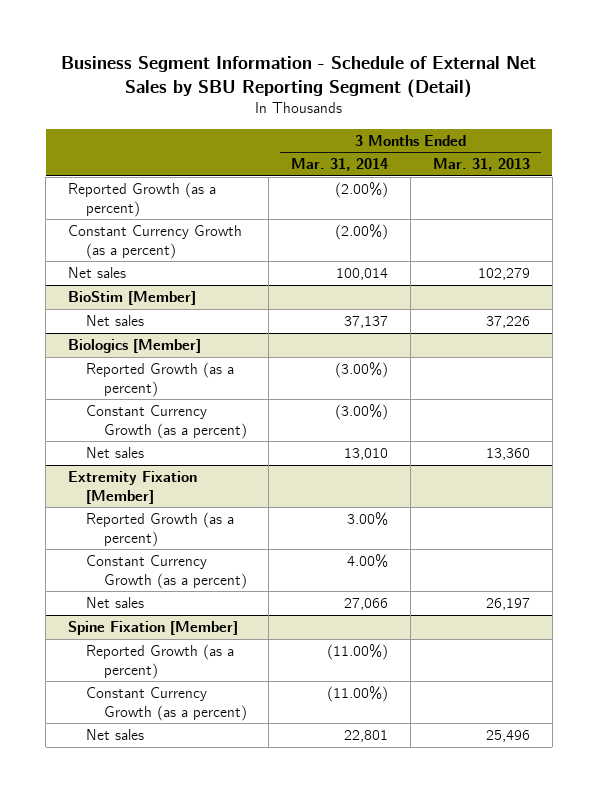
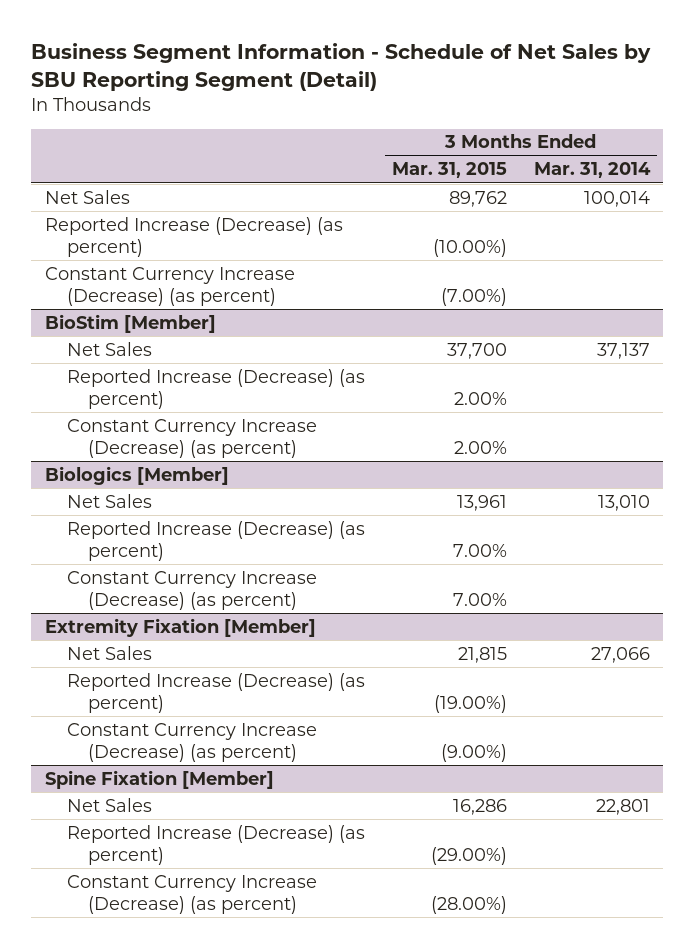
- Business Segment Information - Schedule of External Net Sales by SBU Reporting Segment (Detail)
+ Business Segment Information - Schedule of Net Sales by SBU Reporting Segment (Detail)
- | 3 Months Ended Mar. 31, 2014 | 3 Months Ended Mar. 31, 2013
+ | 3 Months Ended Mar. 31, 2015 | 3 Months Ended Mar. 31, 2014
- Reported Growth (as a percent) | (2.00%) |
- Constant Currency Growth (as a percent) | (2.00%) |
- Net sales | 100,014 | 102,279
+ Net Sales | 89,762 | 100,014
+ Reported Increase (Decrease) (as percent) | (10.00%) |
+ Constant Currency Increase (Decrease) (as percent) | (7.00%) |
@ BioStim [Member]
- Net sales | 37,137 | 37,226
+ Net Sales | 37,700 | 37,137
+ Reported Increase (Decrease) (as percent) | 2.00% |
+ Constant Currency Increase (Decrease) (as percent) | 2.00% |
@ Biologics [Member]
- Reported Growth (as a percent) | (3.00%) |
- Constant Currency Growth (as a percent) | (3.00%) |
- Net sales | 13,010 | 13,360
+ Net Sales | 13,961 | 13,010
+ Reported Increase (Decrease) (as percent) | 7.00% |
+ Constant Currency Increase (Decrease) (as percent) | 7.00% |
@ Extremity Fixation [Member]
- Reported Growth (as a percent) | 3.00% |
- Constant Currency Growth (as a percent) | 4.00% |
- Net sales | 27,066 | 26,197
+ Net Sales | 21,815 | 27,066
+ Reported Increase (Decrease) (as percent) | (19.00%) |
+ Constant Currency Increase (Decrease) (as percent) | (9.00%) |
@ Spine Fixation [Member]
- Reported Growth (as a percent) | (11.00%) |
- Constant Currency Growth (as a percent) | (11.00%) |
- Net sales | 22,801 | 25,496
+ Net Sales | 16,286 | 22,801
+ Reported Increase (Decrease) (as percent) | (29.00%) |
+ Constant Currency Increase (Decrease) (as percent) | (28.00%) |

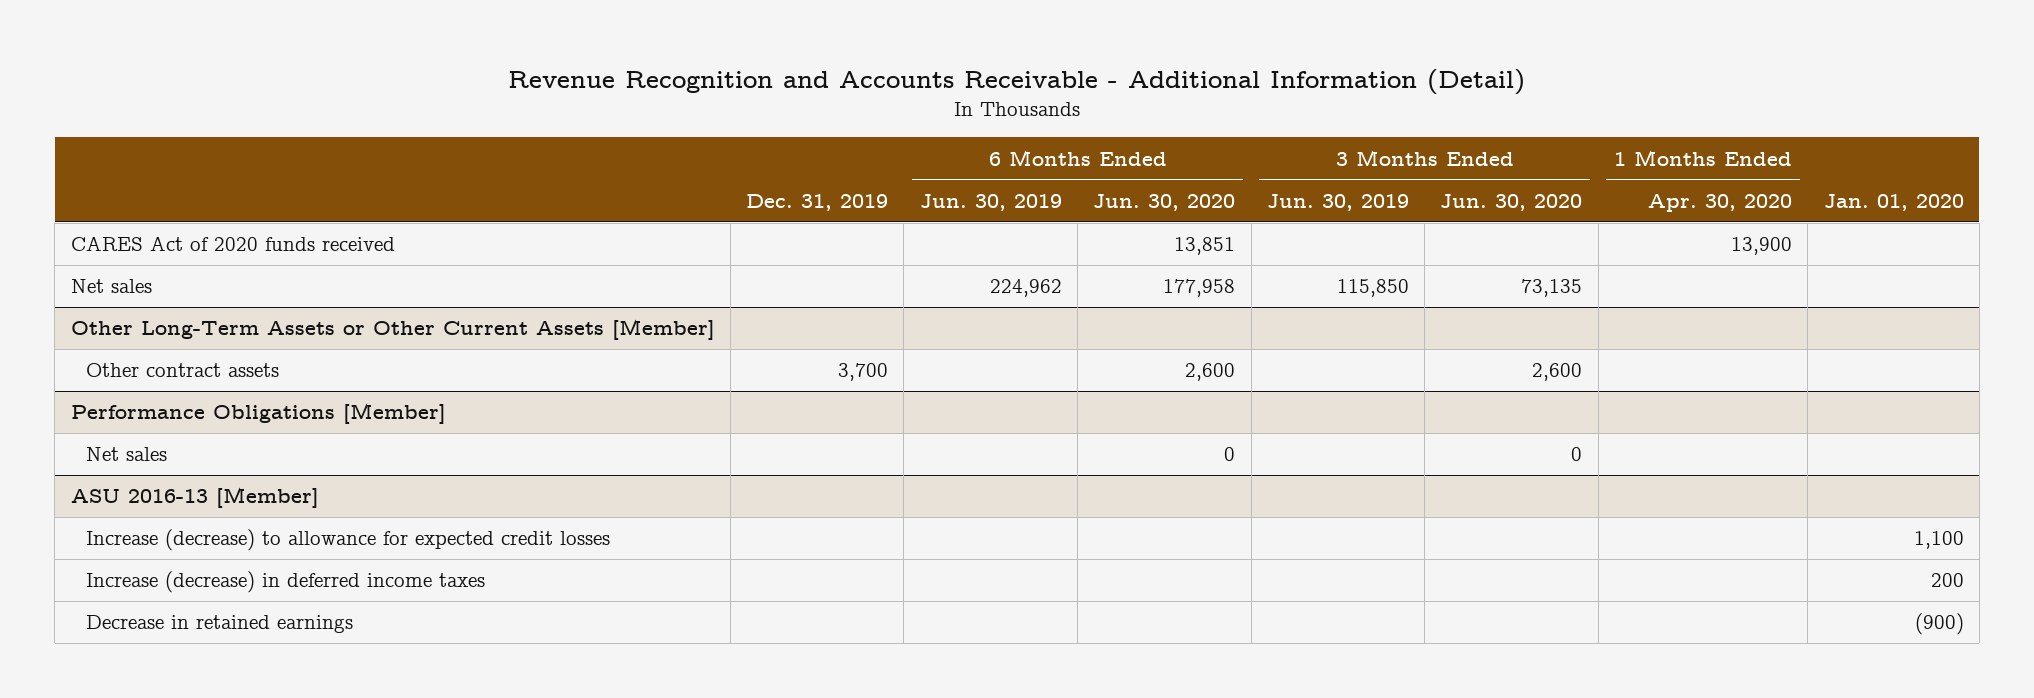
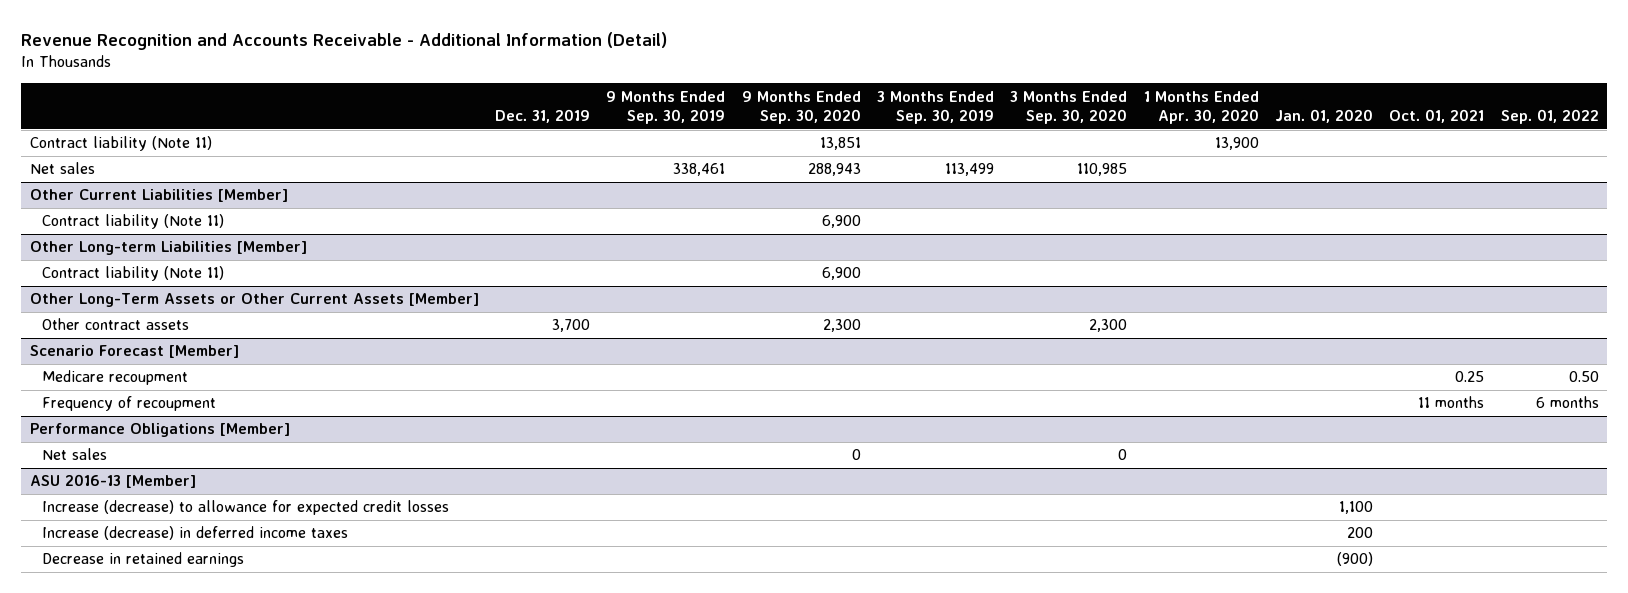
- | Dec. 31, 2019 | 6 Months Ended Jun. 30, 2019 | 6 Months Ended Jun. 30, 2020 | 3 Months Ended Jun. 30, 2019 | 3 Months Ended Jun. 30, 2020 | 1 Months Ended Apr. 30, 2020 | Jan. 01, 2020
+ | Dec. 31, 2019 | 9 Months Ended Sep. 30, 2019 | 9 Months Ended Sep. 30, 2020 | 3 Months Ended Sep. 30, 2019 | 3 Months Ended Sep. 30, 2020 | 1 Months Ended Apr. 30, 2020 | Jan. 01, 2020 | Oct. 01, 2021 | Sep. 01, 2022
- CARES Act of 2020 funds received | | | 13,851 | | | 13,900 |
+ Contract liability (Note 11) | | | 13,851 | | | 13,900 | | |
+ Other Current Liabilities [Member]
+ Contract liability (Note 11) | | | 6,900 | | | | | |
+ Other Long-term Liabilities [Member]
+ Contract liability (Note 11) | | | 6,900 | | | | | |
+ Scenario Forecast [Member]
+ Medicare recoupment | | | | | | | | 0.25 | 0.50
+ Frequency of recoupment | | | | | | | | 11 months | 6 months

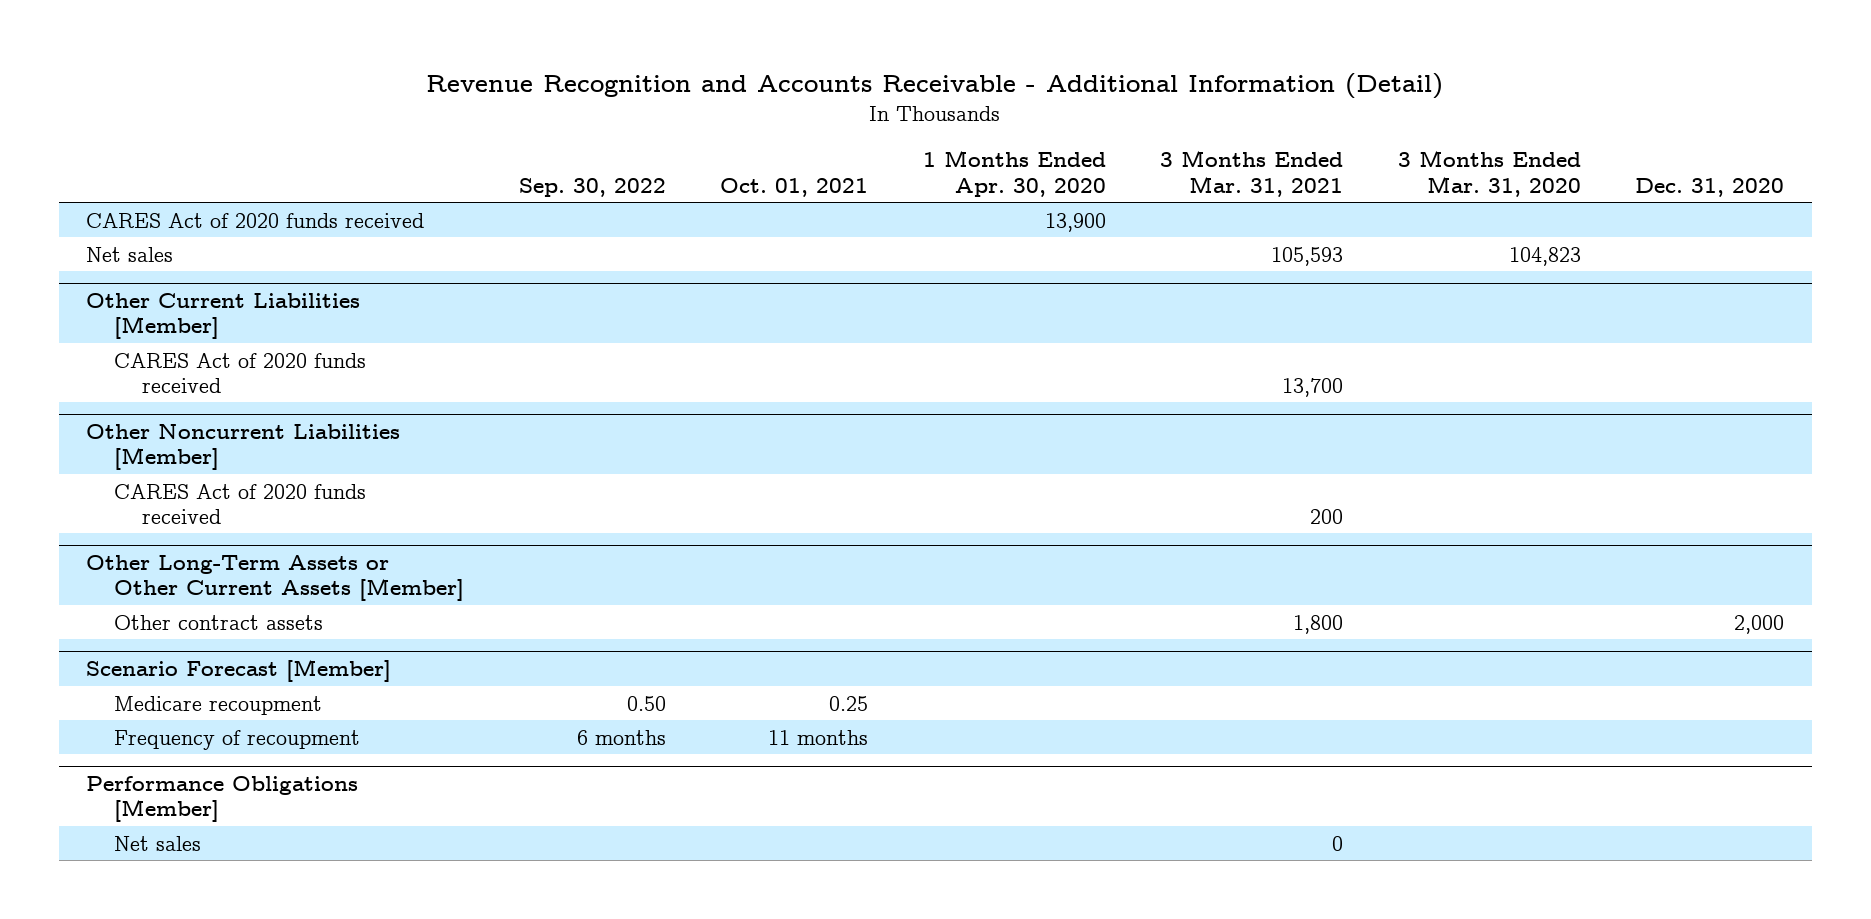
- | Dec. 31, 2019 | 9 Months Ended Sep. 30, 2019 | 9 Months Ended Sep. 30, 2020 | 3 Months Ended Sep. 30, 2019 | 3 Months Ended Sep. 30, 2020 | 1 Months Ended Apr. 30, 2020 | Jan. 01, 2020 | Oct. 01, 2021 | Sep. 01, 2022
+ | Sep. 30, 2022 | Oct. 01, 2021 | 1 Months Ended Apr. 30, 2020 | 3 Months Ended Mar. 31, 2021 | 3 Months Ended Mar. 31, 2020 | Dec. 31, 2020
- Contract liability (Note 11) | | | 13,851 | | | 13,900 | | |
+ CARES Act of 2020 funds received | | | 13,900 | | |
@ Other Current Liabilities [Member]
- Contract liability (Note 11) | | | 6,900 | | | | | |
- Other Long-term Liabilities [Member]
- Contract liability (Note 11) | | | 6,900 | | | | | |
@ Other Current Liabilities [Member]
+ CARES Act of 2020 funds received | | | | 13,700 | |
+ Other Noncurrent Liabilities [Member]
+ CARES Act of 2020 funds received | | | | 200 | |
- ASU 2016-13 [Member]
- Increase (decrease) to allowance for expected credit losses | | | | | | | 1,100 | |
- Increase (decrease) in deferred income taxes | | | | | | | 200 | |
- Decrease in retained earnings | | | | | | | (900) | |

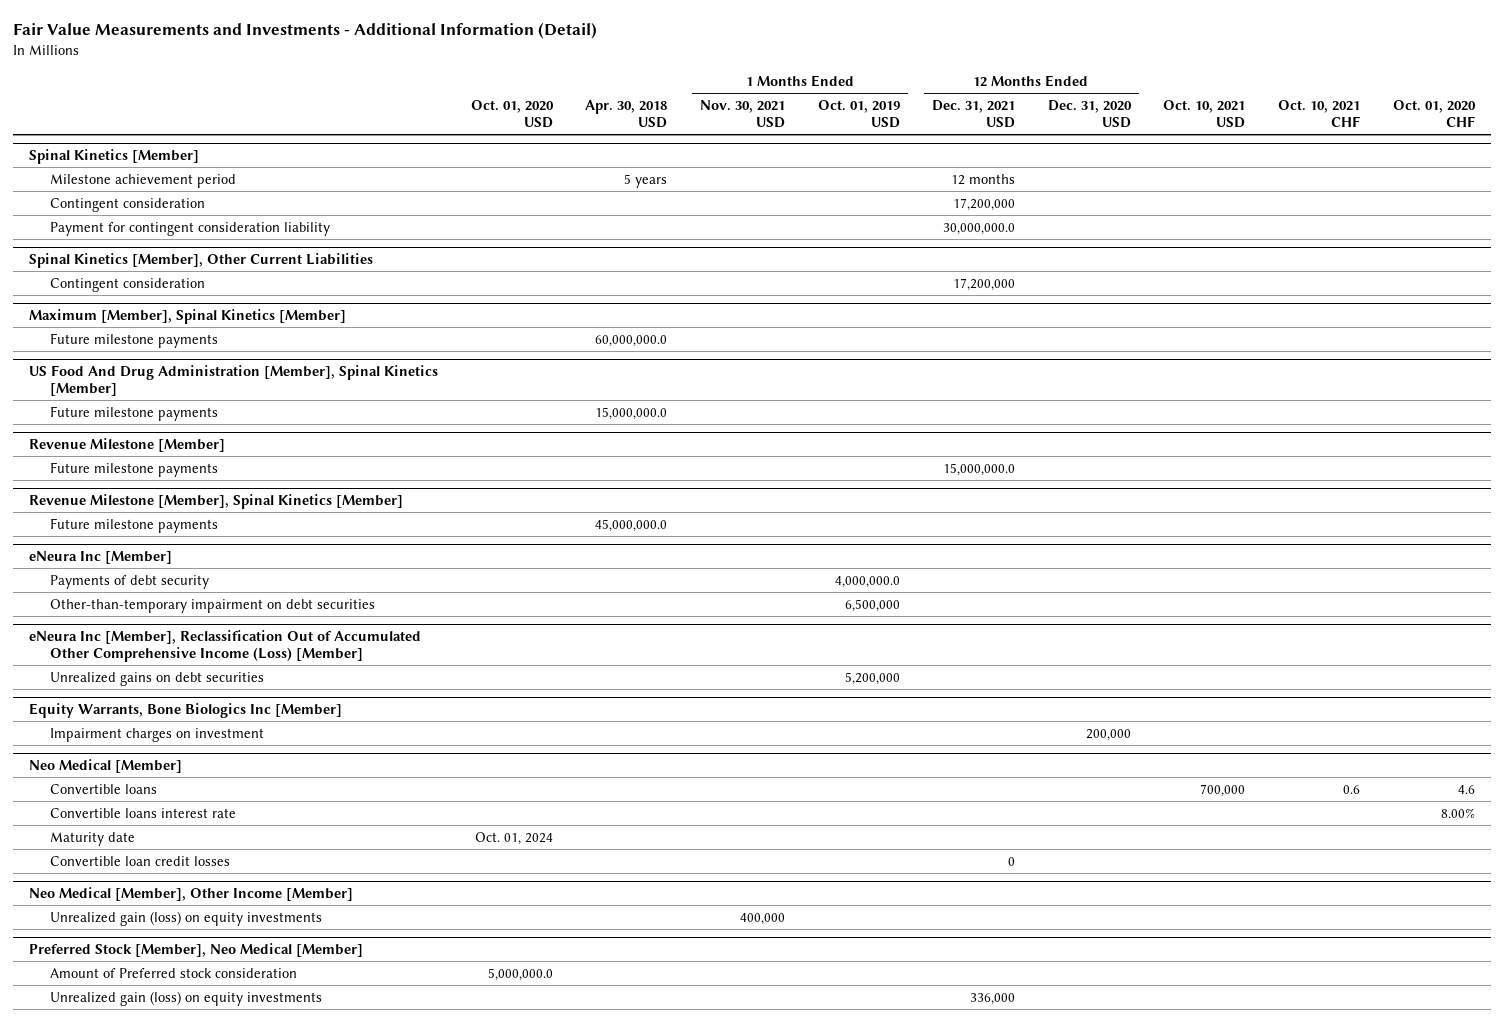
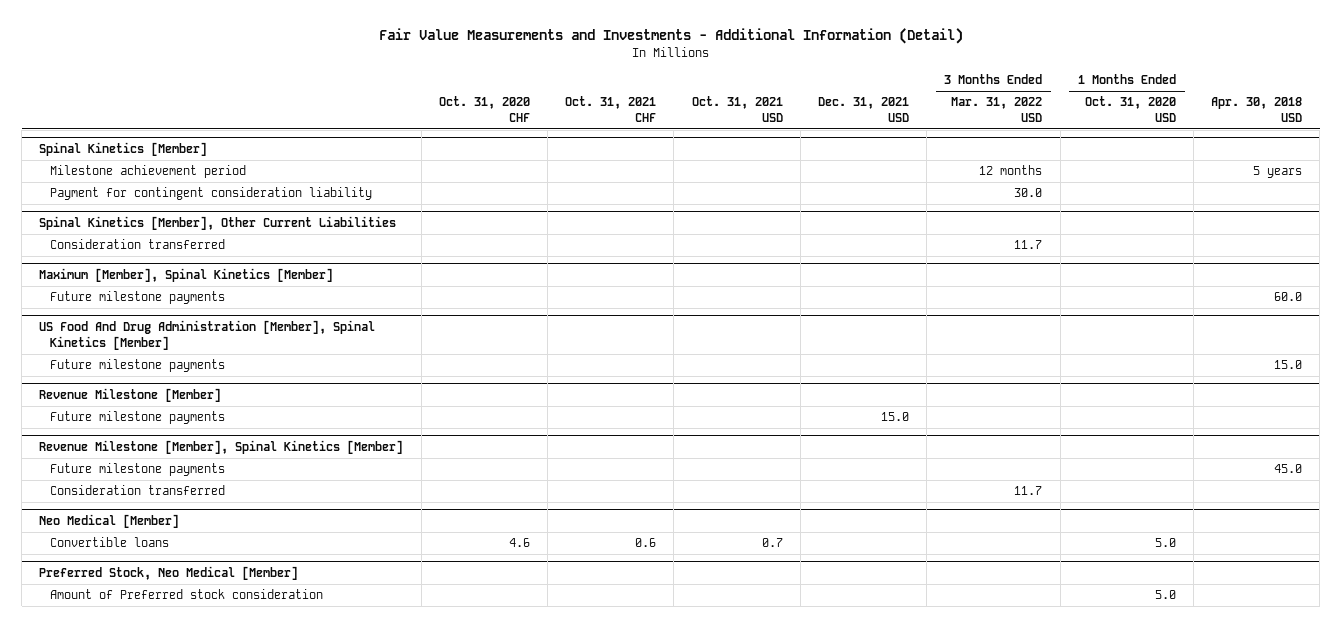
- | Oct. 01, 2020 USD | Apr. 30, 2018 USD | 1 Months Ended Nov. 30, 2021 USD | 1 Months Ended Oct. 01, 2019 USD | 12 Months Ended Dec. 31, 2021 USD | 12 Months Ended Dec. 31, 2020 USD | Oct. 10, 2021 USD | Oct. 10, 2021 CHF | Oct. 01, 2020 CHF
+ | Oct. 31, 2020 CHF | Oct. 31, 2021 CHF | Oct. 31, 2021 USD | Dec. 31, 2021 USD | 3 Months Ended Mar. 31, 2022 USD | 1 Months Ended Oct. 31, 2020 USD | Apr. 30, 2018 USD
@ Spinal Kinetics [Member]
- Contingent consideration | | | | | 17,200,000 | | | |
@ Spinal Kinetics [Member], Other Current Liabilities
- Contingent consideration | | | | | 17,200,000 | | | |
+ Consideration transferred | | | | | 11.7 | |
@ Maximum [Member], Spinal Kinetics [Member]
- Future milestone payments | | 60,000,000.0 | | | | | | |
+ Future milestone payments | | | | | | | 60.0
@ US Food And Drug Administration [Member], Spinal Kinetics [Member]
- Future milestone payments | | 15,000,000.0 | | | | | | |
+ Future milestone payments | | | | | | | 15.0
@ Revenue Milestone [Member], Spinal Kinetics [Member]
- Future milestone payments | | 45,000,000.0 | | | | | | |
- eNeura Inc [Member]
- Payments of debt security | | | | 4,000,000.0 | | | | |
- Other-than-temporary impairment on debt securities | | | | 6,500,000 | | | | |
- eNeura Inc [Member], Reclassification Out of Accumulated Other Comprehensive Income (Loss) [Member]
- Unrealized gains on debt securities | | | | 5,200,000 | | | | |
- Equity Warrants, Bone Biologics Inc [Member]
- Impairment charges on investment | | | | | | 200,000 | | |
@ Revenue Milestone [Member], Spinal Kinetics [Member]
+ Future milestone payments | | | | | | | 45.0
+ Consideration transferred | | | | | 11.7 | |
@ Neo Medical [Member]
- Convertible loans interest rate | | | | | | | | | 8.00%
- Maturity date | Oct. 01, 2024 | | | | | | | |
- Convertible loan credit losses | | | | | 0 | | | |
- Neo Medical [Member], Other Income [Member]
- Unrealized gain (loss) on equity investments | | | 400,000 | | | | | |
- Preferred Stock [Member], Neo Medical [Member]
+ Preferred Stock, Neo Medical [Member]
- Unrealized gain (loss) on equity investments | | | | | 336,000 | | | |

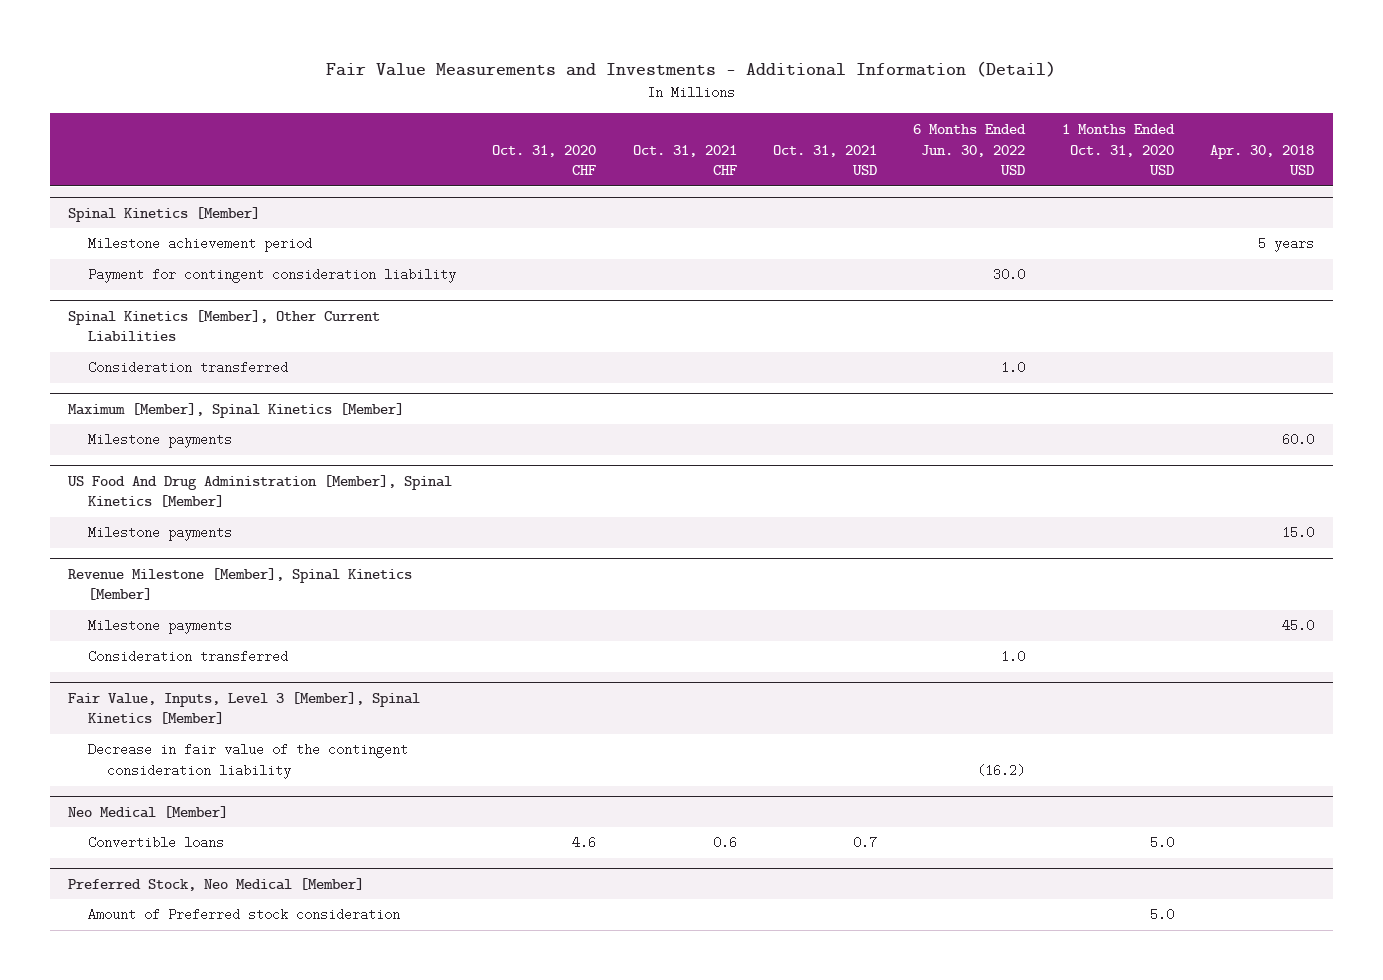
- | Oct. 31, 2020 CHF | Oct. 31, 2021 CHF | Oct. 31, 2021 USD | Dec. 31, 2021 USD | 3 Months Ended Mar. 31, 2022 USD | 1 Months Ended Oct. 31, 2020 USD | Apr. 30, 2018 USD
+ | Oct. 31, 2020 CHF | Oct. 31, 2021 CHF | Oct. 31, 2021 USD | 6 Months Ended Jun. 30, 2022 USD | 1 Months Ended Oct. 31, 2020 USD | Apr. 30, 2018 USD
@ Maximum [Member], Spinal Kinetics [Member]
- Future milestone payments | | | | | | | 60.0
+ Milestone payments | | | | | | 60.0
@ US Food And Drug Administration [Member], Spinal Kinetics [Member]
- Future milestone payments | | | | | | | 15.0
- Revenue Milestone [Member]
- Future milestone payments | | | | 15.0 | | |
@ US Food And Drug Administration [Member], Spinal Kinetics [Member]
+ Milestone payments | | | | | | 15.0
@ Revenue Milestone [Member], Spinal Kinetics [Member]
- Future milestone payments | | | | | | | 45.0
+ Milestone payments | | | | | | 45.0
+ Fair Value, Inputs, Level 3 [Member], Spinal Kinetics [Member]
+ Decrease in fair value of the contingent consideration liability | | | | (16.2) | |

